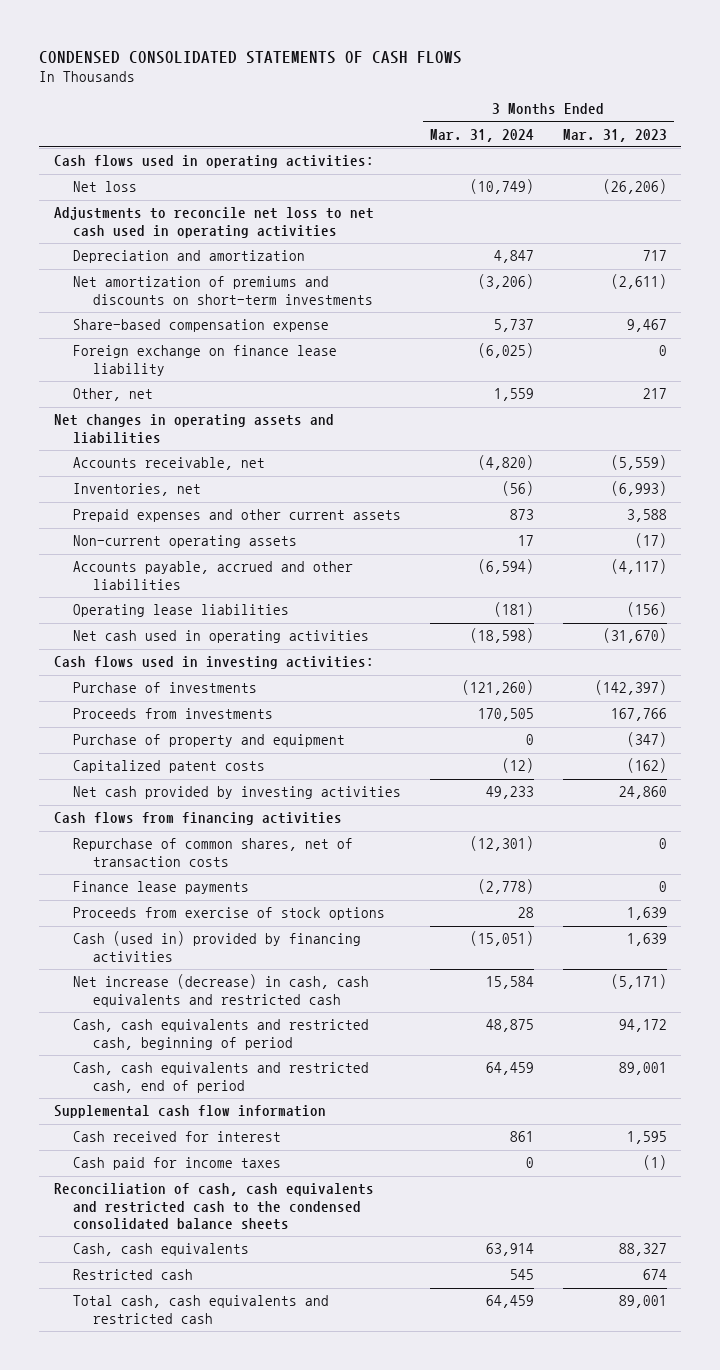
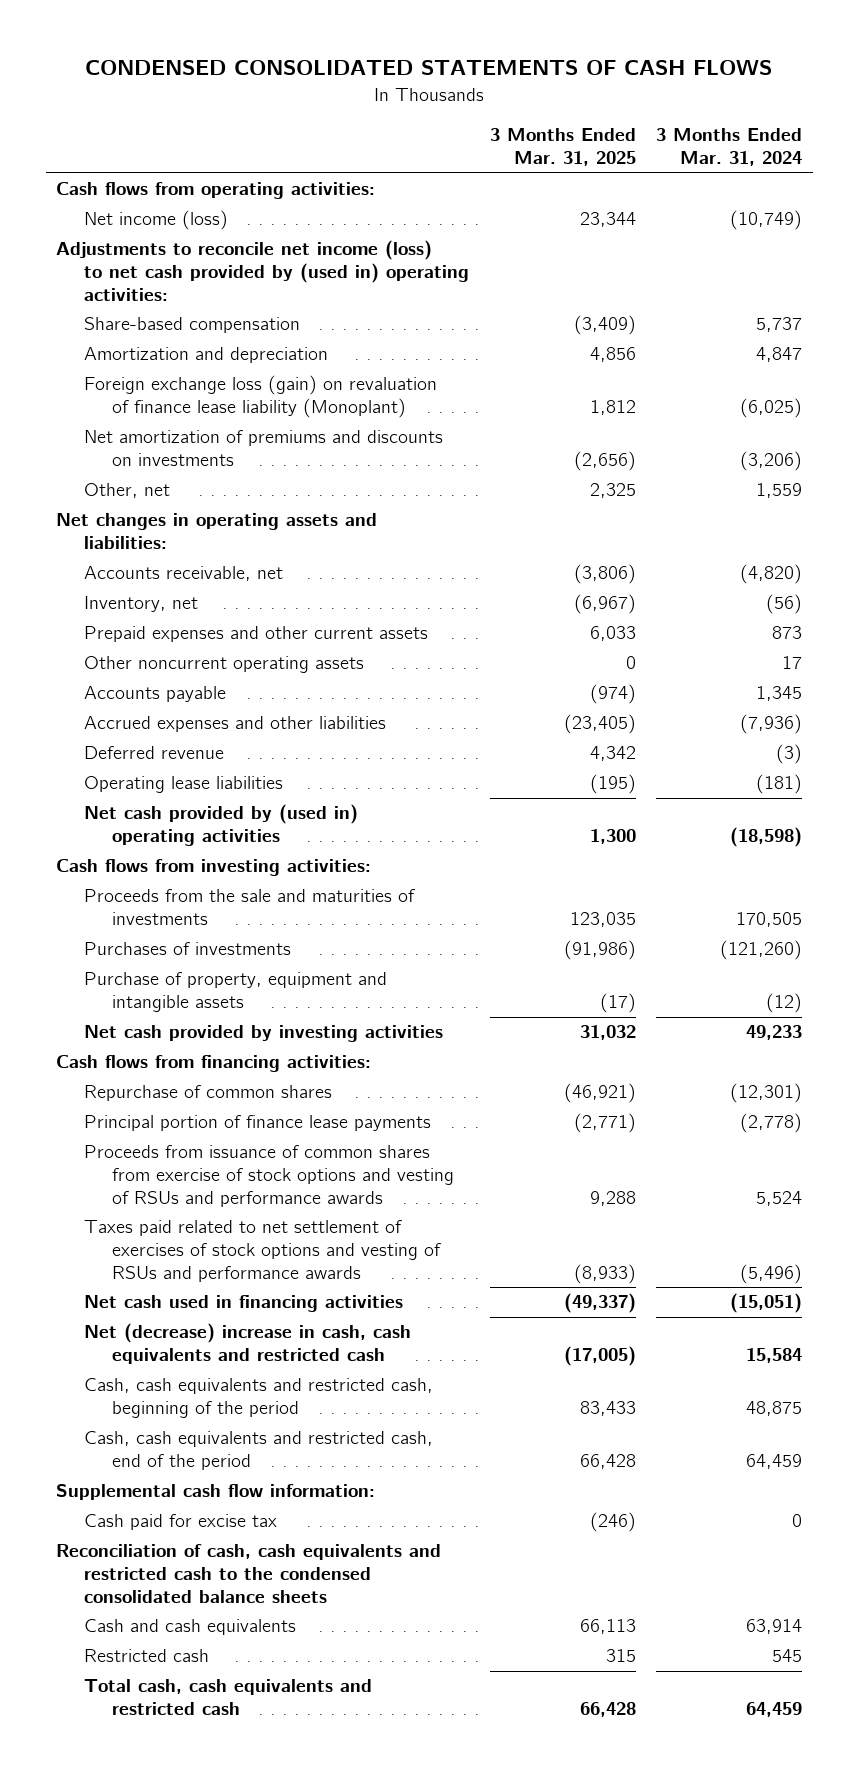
- | 3 Months Ended Mar. 31, 2024 | 3 Months Ended Mar. 31, 2023
+ | 3 Months Ended Mar. 31, 2025 | 3 Months Ended Mar. 31, 2024
- Cash flows used in operating activities:
- Net loss | (10,749) | (26,206)
- Adjustments to reconcile net loss to net cash used in operating activities
- Depreciation and amortization | 4,847 | 717
- Net amortization of premiums and discounts on short-term investments | (3,206) | (2,611)
- Share-based compensation expense | 5,737 | 9,467
- Foreign exchange on finance lease liability | (6,025) | 0
+ Cash flows from operating activities:
+ Net income (loss) | 23,344 | (10,749)
+ Adjustments to reconcile net income (loss) to net cash provided by (used in) operating activities:
+ Share-based compensation | (3,409) | 5,737
+ Amortization and depreciation | 4,856 | 4,847
+ Foreign exchange loss (gain) on revaluation of finance lease liability (Monoplant) | 1,812 | (6,025)
+ Net amortization of premiums and discounts on investments | (2,656) | (3,206)
- Net changes in operating assets and liabilities
+ Net changes in operating assets and liabilities:
- Inventories, net | (56) | (6,993)
+ Inventory, net | (6,967) | (56)
- Non-current operating assets | 17 | (17)
- Accounts payable, accrued and other liabilities | (6,594) | (4,117)
+ Other noncurrent operating assets | 0 | 17
+ Accounts payable | (974) | 1,345
+ Accrued expenses and other liabilities | (23,405) | (7,936)
+ Deferred revenue | 4,342 | (3)
- Net cash used in operating activities | (18,598) | (31,670)
- Cash flows used in investing activities:
- Purchase of investments | (121,260) | (142,397)
- Proceeds from investments | 170,505 | 167,766
- Purchase of property and equipment | 0 | (347)
- Capitalized patent costs | (12) | (162)
+ Net cash provided by (used in) operating activities | 1,300 | (18,598)
+ Cash flows from investing activities:
+ Proceeds from the sale and maturities of investments | 123,035 | 170,505
+ Purchases of investments | (91,986) | (121,260)
+ Purchase of property, equipment and intangible assets | (17) | (12)
- Cash flows from financing activities
- Repurchase of common shares, net of transaction costs | (12,301) | 0
- Finance lease payments | (2,778) | 0
- Proceeds from exercise of stock options | 28 | 1,639
- Cash (used in) provided by financing activities | (15,051) | 1,639
- Net increase (decrease) in cash, cash equivalents and restricted cash | 15,584 | (5,171)
- Cash, cash equivalents and restricted cash, beginning of period | 48,875 | 94,172
- Cash, cash equivalents and restricted cash, end of period | 64,459 | 89,001
- Supplemental cash flow information
- Cash received for interest | 861 | 1,595
- Cash paid for income taxes | 0 | (1)
+ Cash flows from financing activities:
+ Repurchase of common shares | (46,921) | (12,301)
+ Principal portion of finance lease payments | (2,771) | (2,778)
+ Proceeds from issuance of common shares from exercise of stock options and vesting of RSUs and performance awards | 9,288 | 5,524
+ Taxes paid related to net settlement of exercises of stock options and vesting of RSUs and performance awards | (8,933) | (5,496)
+ Net cash used in financing activities | (49,337) | (15,051)
+ Net (decrease) increase in cash, cash equivalents and restricted cash | (17,005) | 15,584
+ Cash, cash equivalents and restricted cash, beginning of the period | 83,433 | 48,875
+ Cash, cash equivalents and restricted cash, end of the period | 66,428 | 64,459
+ Supplemental cash flow information:
+ Cash paid for excise tax | (246) | 0
- Cash, cash equivalents | 63,914 | 88,327
+ Cash and cash equivalents | 66,113 | 63,914

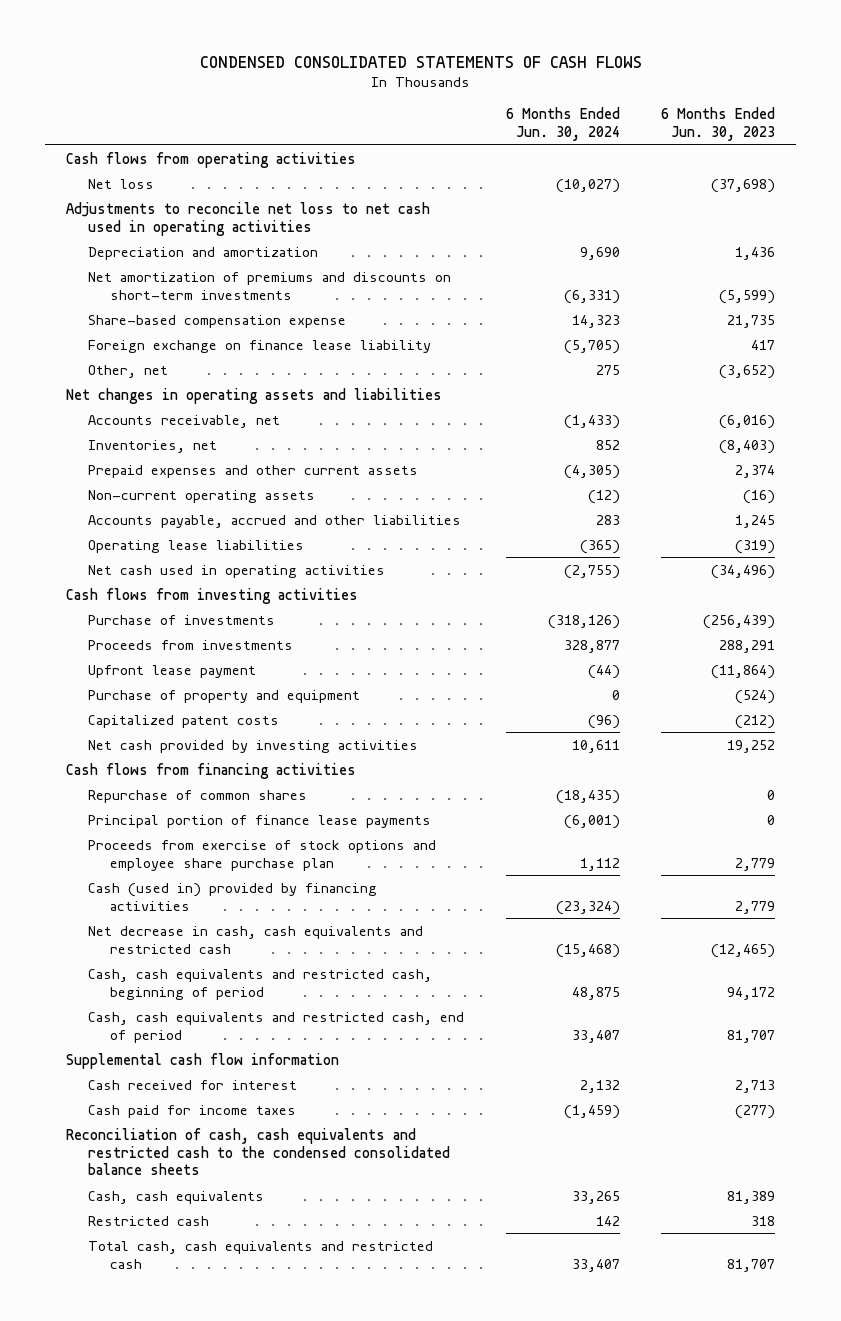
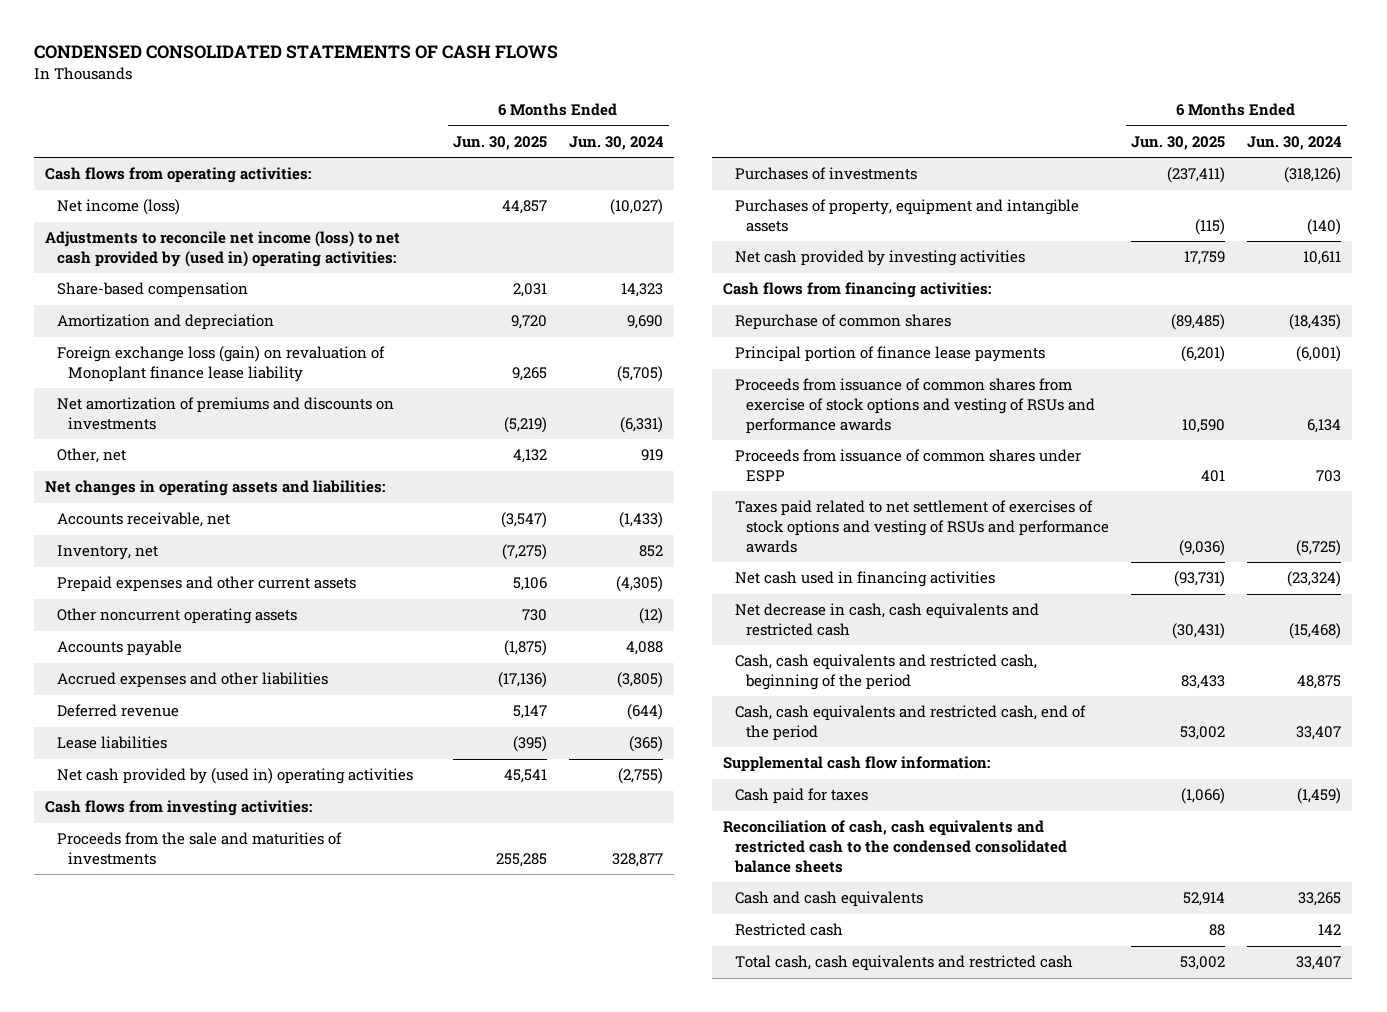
- | 6 Months Ended Jun. 30, 2024 | 6 Months Ended Jun. 30, 2023
+ | 6 Months Ended Jun. 30, 2025 | 6 Months Ended Jun. 30, 2024
- Cash flows from operating activities
- Net loss | (10,027) | (37,698)
- Adjustments to reconcile net loss to net cash used in operating activities
- Depreciation and amortization | 9,690 | 1,436
- Net amortization of premiums and discounts on short-term investments | (6,331) | (5,599)
- Share-based compensation expense | 14,323 | 21,735
- Foreign exchange on finance lease liability | (5,705) | 417
- Other, net | 275 | (3,652)
- Net changes in operating assets and liabilities
+ Cash flows from operating activities:
+ Net income (loss) | 44,857 | (10,027)
+ Adjustments to reconcile net income (loss) to net cash provided by (used in) operating activities:
+ Share-based compensation | 2,031 | 14,323
+ Amortization and depreciation | 9,720 | 9,690
+ Foreign exchange loss (gain) on revaluation of Monoplant finance lease liability | 9,265 | (5,705)
+ Net amortization of premiums and discounts on investments | (5,219) | (6,331)
+ Other, net | 4,132 | 919
+ Net changes in operating assets and liabilities:
- Inventories, net | 852 | (8,403)
+ Inventory, net | (7,275) | 852
- Non-current operating assets | (12) | (16)
- Accounts payable, accrued and other liabilities | 283 | 1,245
- Operating lease liabilities | (365) | (319)
- Net cash used in operating activities | (2,755) | (34,496)
- Cash flows from investing activities
- Purchase of investments | (318,126) | (256,439)
- Proceeds from investments | 328,877 | 288,291
- Upfront lease payment | (44) | (11,864)
- Purchase of property and equipment | 0 | (524)
- Capitalized patent costs | (96) | (212)
+ Other noncurrent operating assets | 730 | (12)
+ Accounts payable | (1,875) | 4,088
+ Accrued expenses and other liabilities | (17,136) | (3,805)
+ Deferred revenue | 5,147 | (644)
+ Lease liabilities | (395) | (365)
+ Net cash provided by (used in) operating activities | 45,541 | (2,755)
+ Cash flows from investing activities:
+ Proceeds from the sale and maturities of investments | 255,285 | 328,877
+ Purchases of investments | (237,411) | (318,126)
+ Purchases of property, equipment and intangible assets | (115) | (140)
- Cash flows from financing activities
+ Cash flows from financing activities:
- Proceeds from exercise of stock options and employee share purchase plan | 1,112 | 2,779
- Cash (used in) provided by financing activities | (23,324) | 2,779
+ Proceeds from issuance of common shares from exercise of stock options and vesting of RSUs and performance awards | 10,590 | 6,134
+ Proceeds from issuance of common shares under ESPP | 401 | 703
+ Taxes paid related to net settlement of exercises of stock options and vesting of RSUs and performance awards | (9,036) | (5,725)
+ Net cash used in financing activities | (93,731) | (23,324)
- Cash, cash equivalents and restricted cash, beginning of period | 48,875 | 94,172
- Cash, cash equivalents and restricted cash, end of period | 33,407 | 81,707
- Supplemental cash flow information
- Cash received for interest | 2,132 | 2,713
- Cash paid for income taxes | (1,459) | (277)
+ Cash, cash equivalents and restricted cash, beginning of the period | 83,433 | 48,875
+ Cash, cash equivalents and restricted cash, end of the period | 53,002 | 33,407
+ Supplemental cash flow information:
+ Cash paid for taxes | (1,066) | (1,459)
- Cash, cash equivalents | 33,265 | 81,389
+ Cash and cash equivalents | 52,914 | 33,265

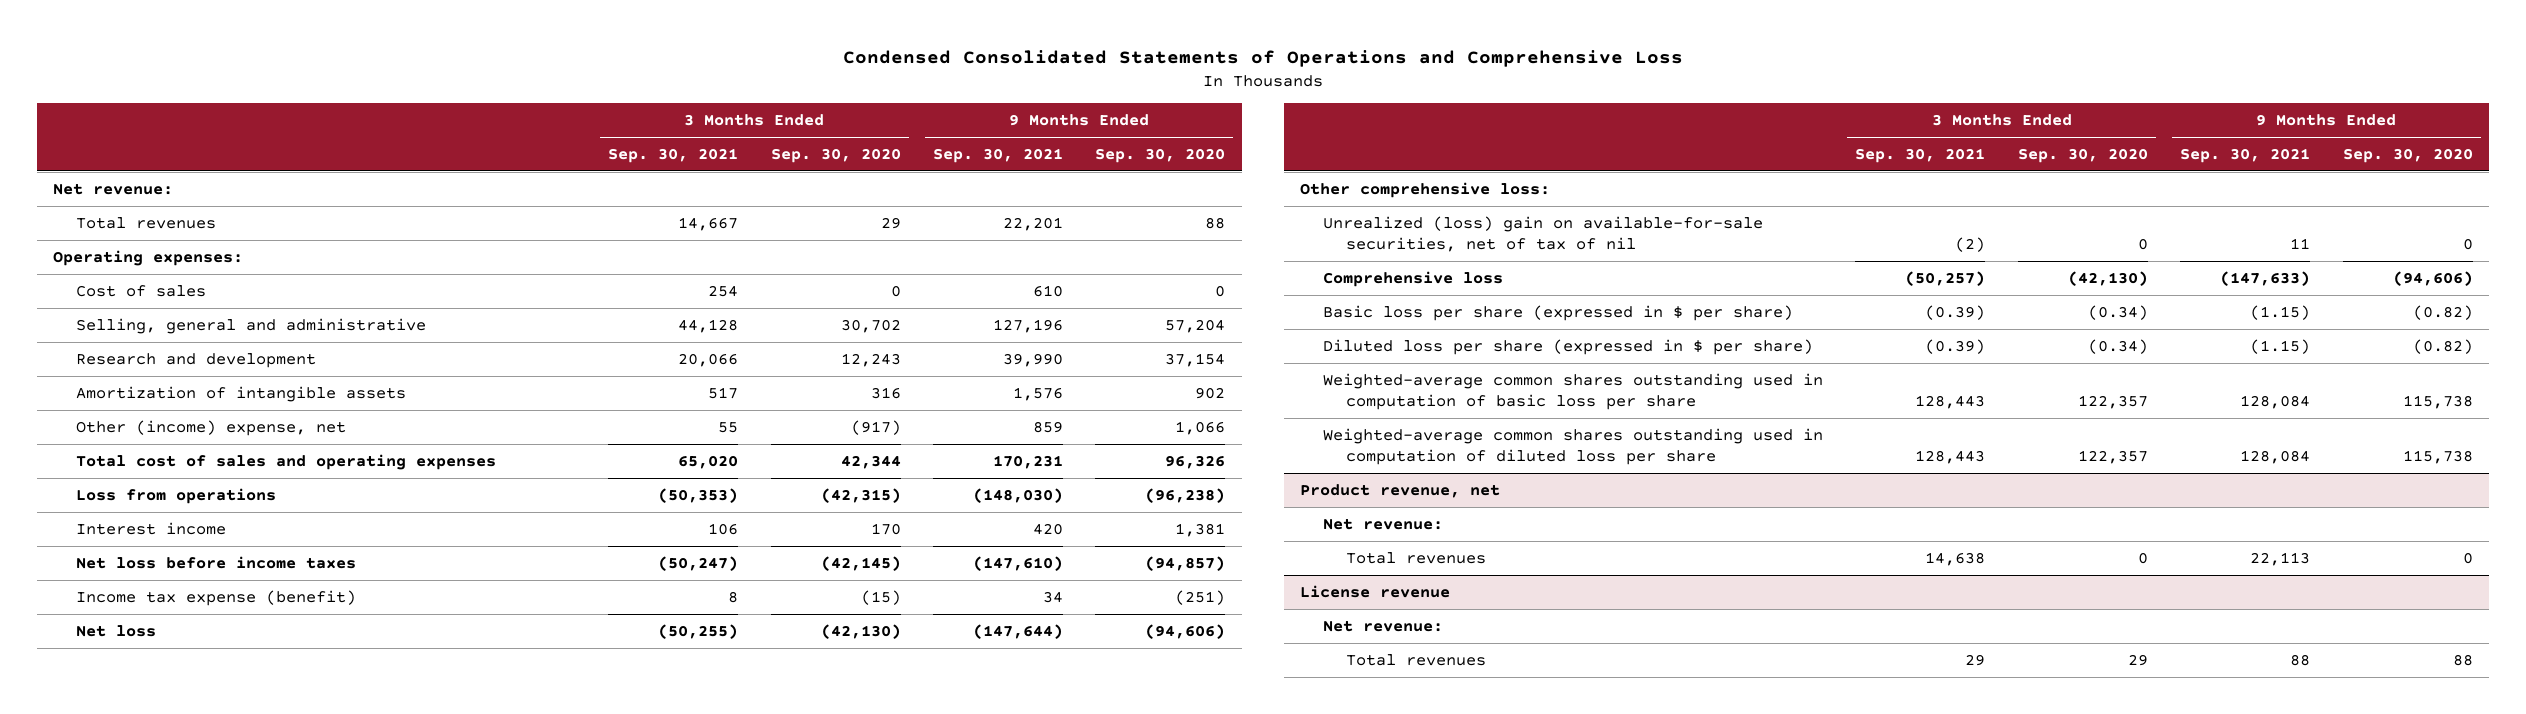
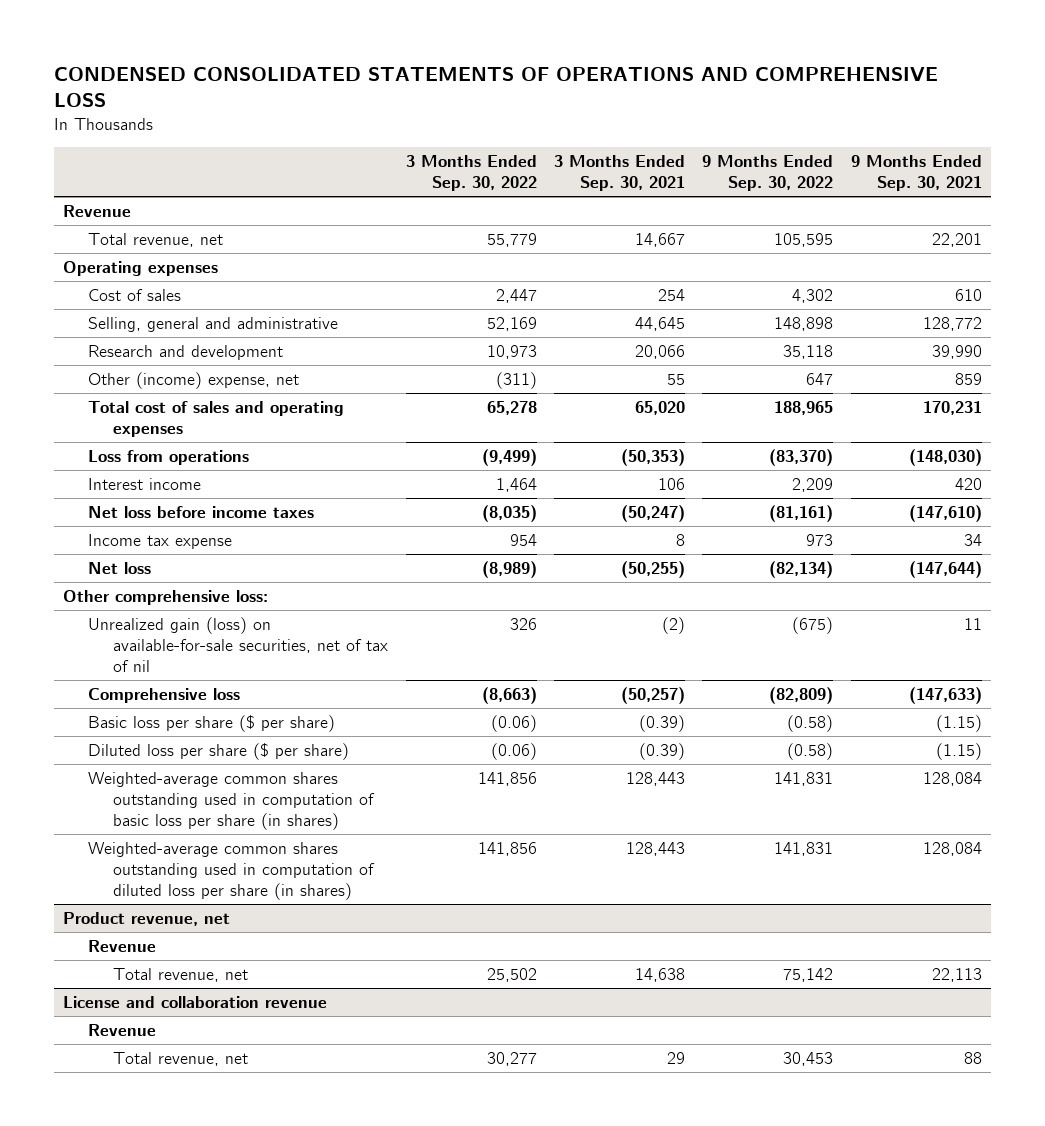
- Condensed Consolidated Statements of Operations and Comprehensive Loss
+ CONDENSED CONSOLIDATED STATEMENTS OF OPERATIONS AND COMPREHENSIVE LOSS
- | 3 Months Ended Sep. 30, 2021 | 3 Months Ended Sep. 30, 2020 | 9 Months Ended Sep. 30, 2021 | 9 Months Ended Sep. 30, 2020
+ | 3 Months Ended Sep. 30, 2022 | 3 Months Ended Sep. 30, 2021 | 9 Months Ended Sep. 30, 2022 | 9 Months Ended Sep. 30, 2021
- Net revenue:
- Total revenues | 14,667 | 29 | 22,201 | 88
- Operating expenses:
+ Revenue
+ Total revenue, net | 55,779 | 14,667 | 105,595 | 22,201
+ Operating expenses
- Selling, general and administrative | 44,128 | 30,702 | 127,196 | 57,204
+ Selling, general and administrative | 52,169 | 44,645 | 148,898 | 128,772
- Amortization of intangible assets | 517 | 316 | 1,576 | 902
- Income tax expense (benefit) | 8 | (15) | 34 | (251)
+ Income tax expense | 954 | 8 | 973 | 34
- Unrealized (loss) gain on available-for-sale securities, net of tax of nil | (2) | 0 | 11 | 0
+ Unrealized gain (loss) on available-for-sale securities, net of tax of nil | 326 | (2) | (675) | 11
- Basic loss per share (expressed in $ per share) | (0.39) | (0.34) | (1.15) | (0.82)
- Diluted loss per share (expressed in $ per share) | (0.39) | (0.34) | (1.15) | (0.82)
- Weighted-average common shares outstanding used in computation of basic loss per share | 128,443 | 122,357 | 128,084 | 115,738
- Weighted-average common shares outstanding used in computation of diluted loss per share | 128,443 | 122,357 | 128,084 | 115,738
+ Basic loss per share ($ per share) | (0.06) | (0.39) | (0.58) | (1.15)
+ Diluted loss per share ($ per share) | (0.06) | (0.39) | (0.58) | (1.15)
+ Weighted-average common shares outstanding used in computation of basic loss per share (in shares) | 141,856 | 128,443 | 141,831 | 128,084
+ Weighted-average common shares outstanding used in computation of diluted loss per share (in shares) | 141,856 | 128,443 | 141,831 | 128,084
@ Product revenue, net
- Net revenue:
- Total revenues | 14,638 | 0 | 22,113 | 0
- License revenue
- Net revenue:
- Total revenues | 29 | 29 | 88 | 88
@ Product revenue, net
+ Revenue
+ Total revenue, net | 25,502 | 14,638 | 75,142 | 22,113
+ License and collaboration revenue
+ Revenue
+ Total revenue, net | 30,277 | 29 | 30,453 | 88

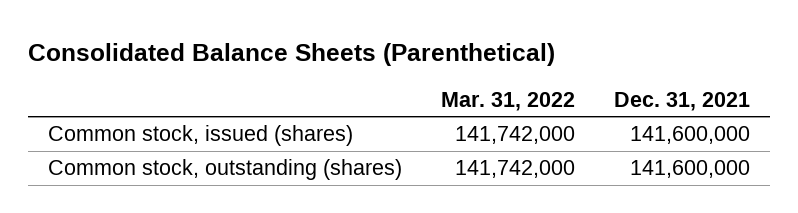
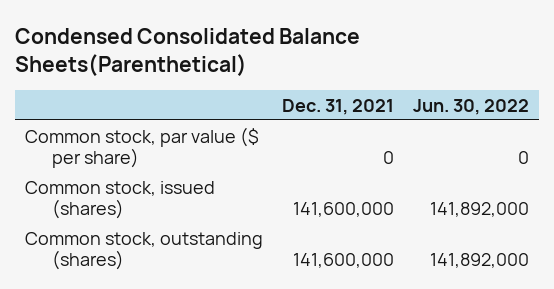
- Consolidated Balance Sheets (Parenthetical)
+ Condensed Consolidated Balance Sheets(Parenthetical)
- | Mar. 31, 2022 | Dec. 31, 2021
+ | Dec. 31, 2021 | Jun. 30, 2022
+ Common stock, par value ($ per share) | 0 | 0

